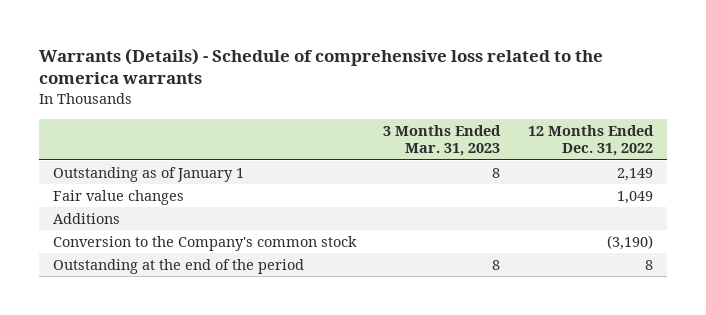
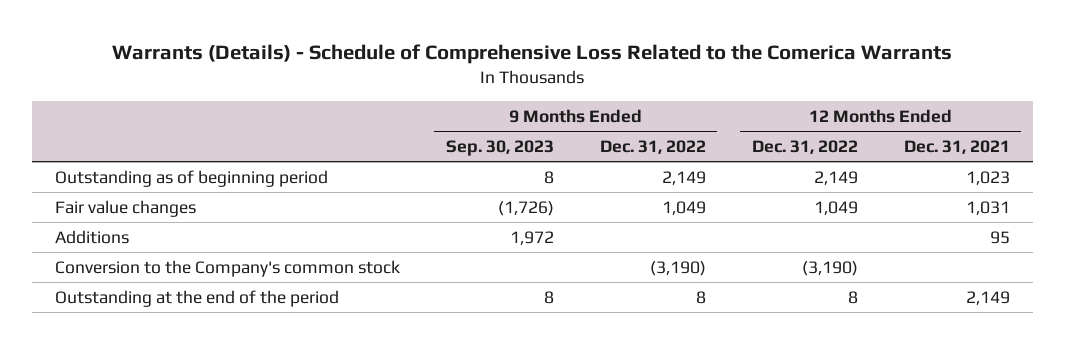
- Warrants (Details) - Schedule of comprehensive loss related to the comerica warrants
+ Warrants (Details) - Schedule of Comprehensive Loss Related to the Comerica Warrants
- | 3 Months Ended Mar. 31, 2023 | 12 Months Ended Dec. 31, 2022
+ | 9 Months Ended Sep. 30, 2023 | 9 Months Ended Dec. 31, 2022 | 12 Months Ended Dec. 31, 2022 | 12 Months Ended Dec. 31, 2021
- Outstanding as of January 1 | 8 | 2,149
+ Outstanding as of beginning period | 8 | 2,149 | 2,149 | 1,023

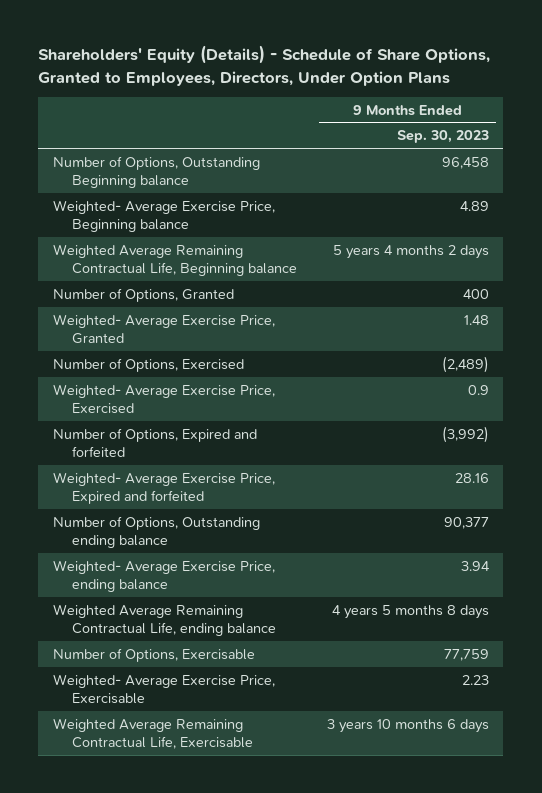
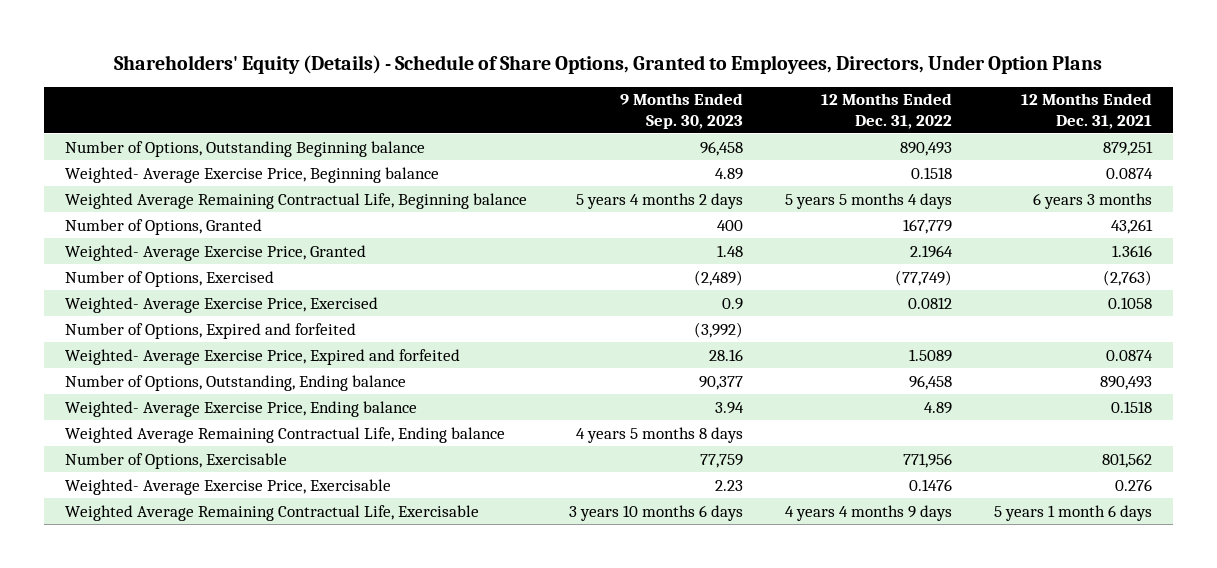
- | 9 Months Ended Sep. 30, 2023
+ | 9 Months Ended Sep. 30, 2023 | 12 Months Ended Dec. 31, 2022 | 12 Months Ended Dec. 31, 2021
- Number of Options, Outstanding ending balance | 90,377
- Weighted- Average Exercise Price, ending balance | 3.94
- Weighted Average Remaining Contractual Life, ending balance | 4 years 5 months 8 days
+ Number of Options, Outstanding, Ending balance | 90,377 | 96,458 | 890,493
+ Weighted- Average Exercise Price, Ending balance | 3.94 | 4.89 | 0.1518
+ Weighted Average Remaining Contractual Life, Ending balance | 4 years 5 months 8 days | |

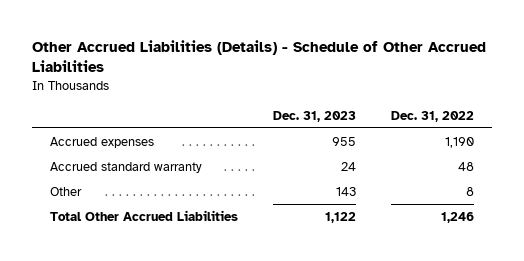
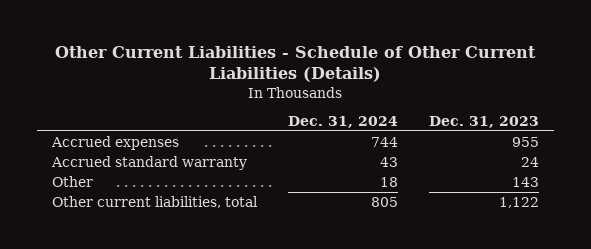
- Other Accrued Liabilities (Details) - Schedule of Other Accrued Liabilities
+ Other Current Liabilities - Schedule of Other Current Liabilities (Details)
- | Dec. 31, 2023 | Dec. 31, 2022
+ | Dec. 31, 2024 | Dec. 31, 2023
- Total Other Accrued Liabilities | 1,122 | 1,246
+ Other current liabilities, total | 805 | 1,122

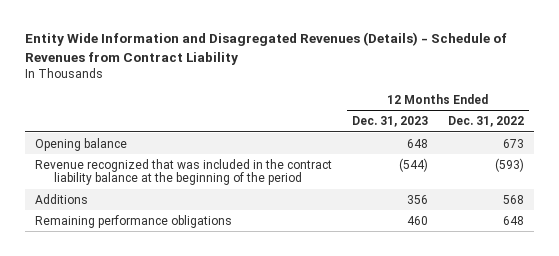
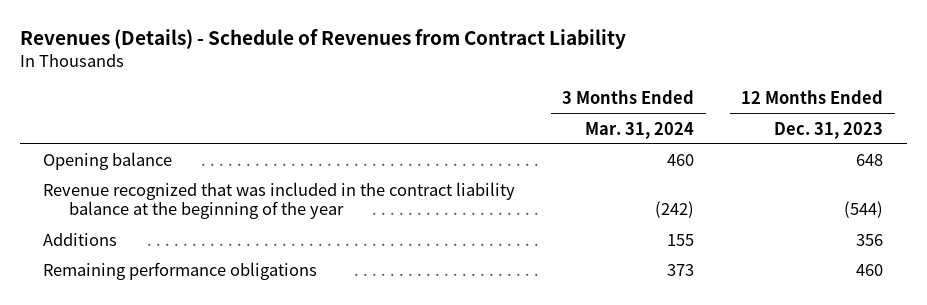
- Entity Wide Information and Disagregated Revenues (Details) - Schedule of Revenues from Contract Liability
+ Revenues (Details) - Schedule of Revenues from Contract Liability
- | 12 Months Ended Dec. 31, 2023 | 12 Months Ended Dec. 31, 2022
+ | 3 Months Ended Mar. 31, 2024 | 12 Months Ended Dec. 31, 2023
- Revenue recognized that was included in the contract liability balance at the beginning of the period | (544) | (593)
+ Revenue recognized that was included in the contract liability balance at the beginning of the year | (242) | (544)

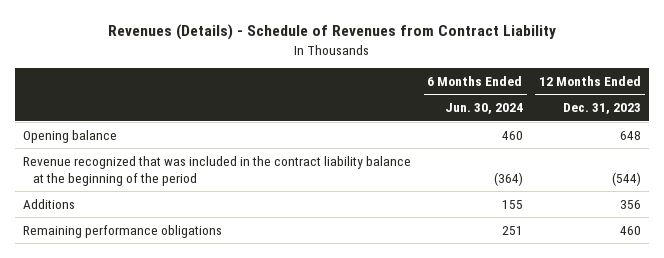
- | 3 Months Ended Mar. 31, 2024 | 12 Months Ended Dec. 31, 2023
+ | 6 Months Ended Jun. 30, 2024 | 12 Months Ended Dec. 31, 2023
- Revenue recognized that was included in the contract liability balance at the beginning of the year | (242) | (544)
+ Revenue recognized that was included in the contract liability balance at the beginning of the period | (364) | (544)

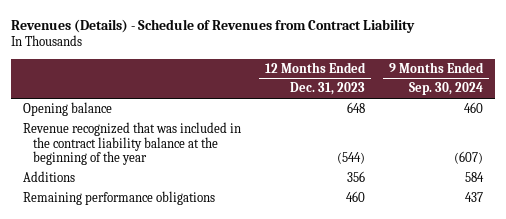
- | 6 Months Ended Jun. 30, 2024 | 12 Months Ended Dec. 31, 2023
+ | 12 Months Ended Dec. 31, 2023 | 9 Months Ended Sep. 30, 2024
- Revenue recognized that was included in the contract liability balance at the beginning of the period | (364) | (544)
+ Revenue recognized that was included in the contract liability balance at the beginning of the year | (544) | (607)

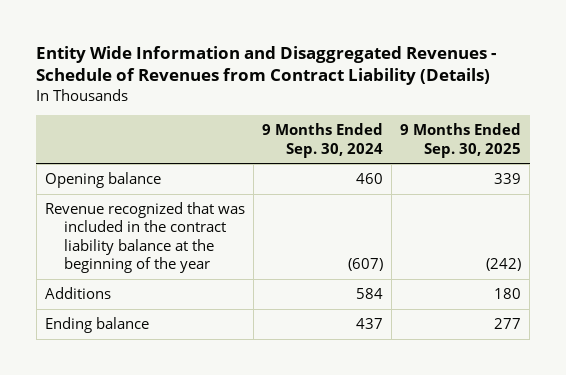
- Revenues (Details) - Schedule of Revenues from Contract Liability
+ Entity Wide Information and Disaggregated Revenues - Schedule of Revenues from Contract Liability (Details)
- | 12 Months Ended Dec. 31, 2023 | 9 Months Ended Sep. 30, 2024
+ | 9 Months Ended Sep. 30, 2024 | 9 Months Ended Sep. 30, 2025
- Remaining performance obligations | 460 | 437
+ Ending balance | 437 | 277

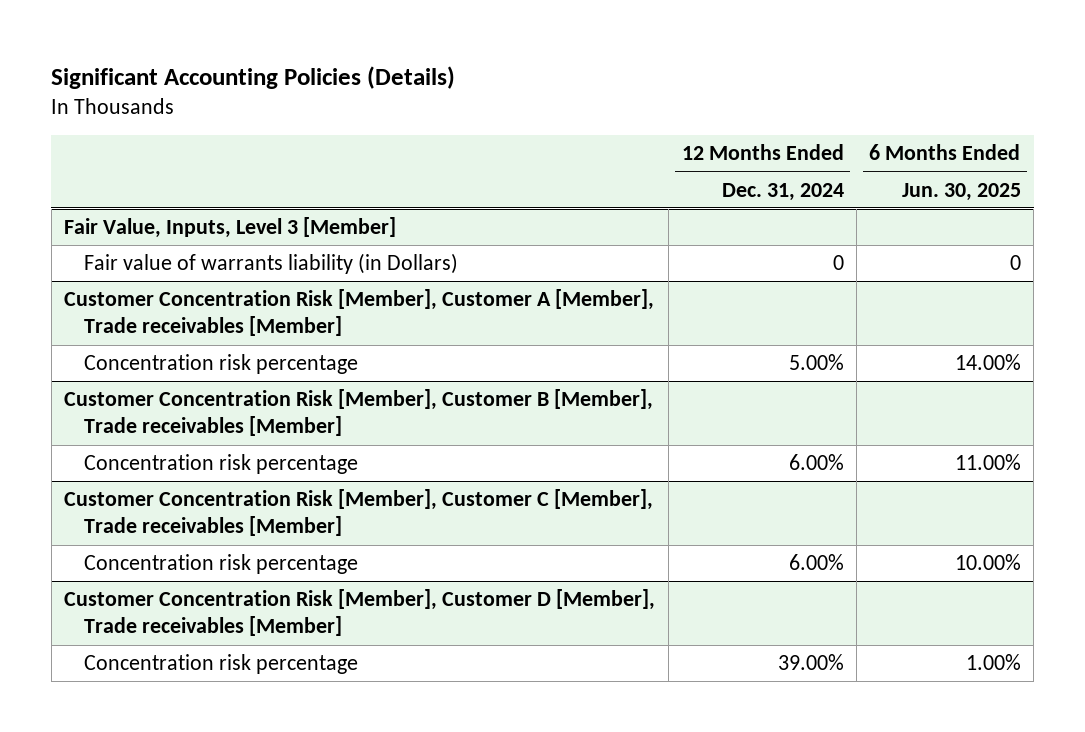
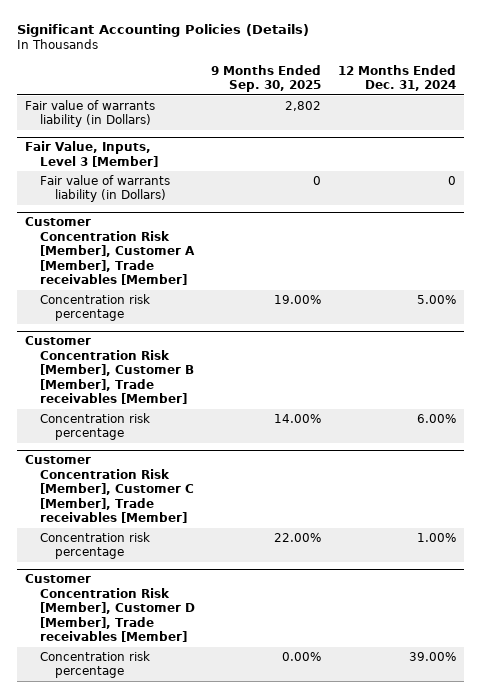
- | 12 Months Ended Dec. 31, 2024 | 6 Months Ended Jun. 30, 2025
+ | 9 Months Ended Sep. 30, 2025 | 12 Months Ended Dec. 31, 2024
+ Fair value of warrants liability (in Dollars) | 2,802 |
@ Customer Concentration Risk [Member], Customer C [Member], Trade receivables [Member]
- Concentration risk percentage | 6.00% | 10.00%
+ Concentration risk percentage | 22.00% | 1.00%

